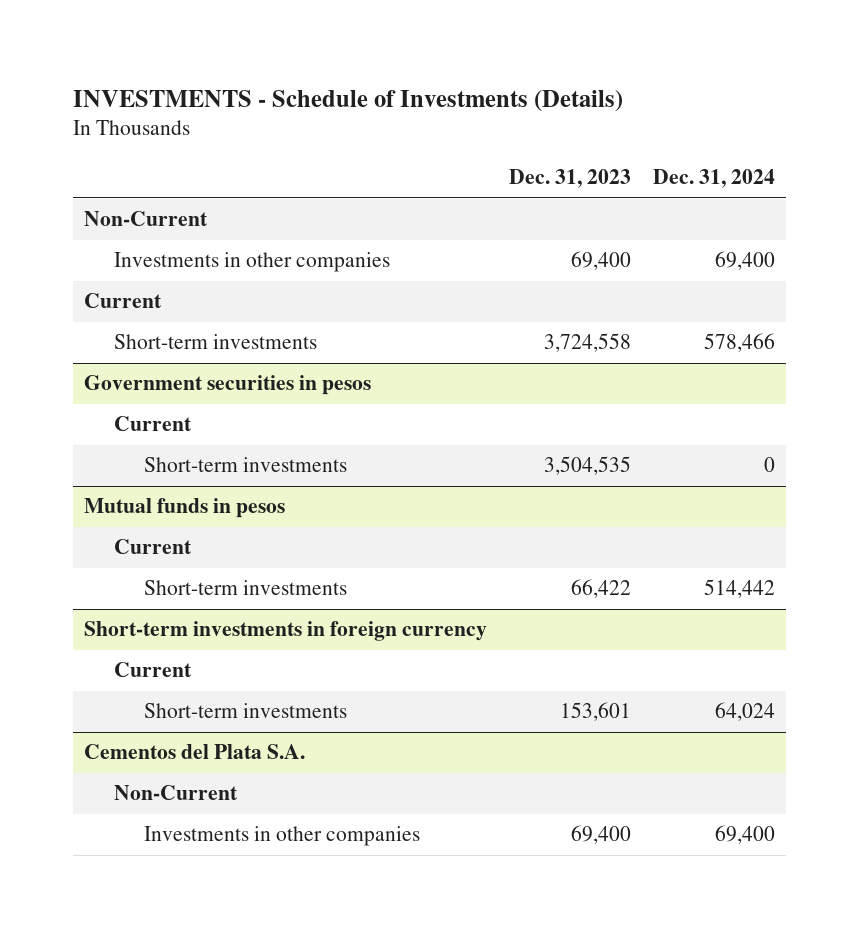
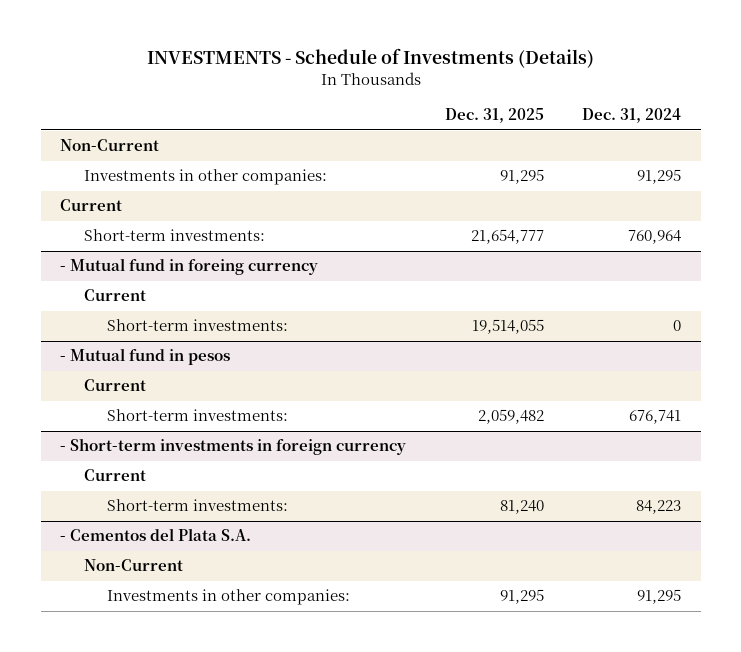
- | Dec. 31, 2023 | Dec. 31, 2024
+ | Dec. 31, 2025 | Dec. 31, 2024
- Investments in other companies | 69,400 | 69,400
+ Investments in other companies: | 91,295 | 91,295
- Short-term investments | 3,724,558 | 578,466
- Government securities in pesos
+ Short-term investments: | 21,654,777 | 760,964
+ - Mutual fund in foreing currency
- Short-term investments | 3,504,535 | 0
- Mutual funds in pesos
+ Short-term investments: | 19,514,055 | 0
+ - Mutual fund in pesos
- Short-term investments | 66,422 | 514,442
- Short-term investments in foreign currency
+ Short-term investments: | 2,059,482 | 676,741
+ - Short-term investments in foreign currency
- Short-term investments | 153,601 | 64,024
- Cementos del Plata S.A.
+ Short-term investments: | 81,240 | 84,223
+ - Cementos del Plata S.A.
- Investments in other companies | 69,400 | 69,400
+ Investments in other companies: | 91,295 | 91,295

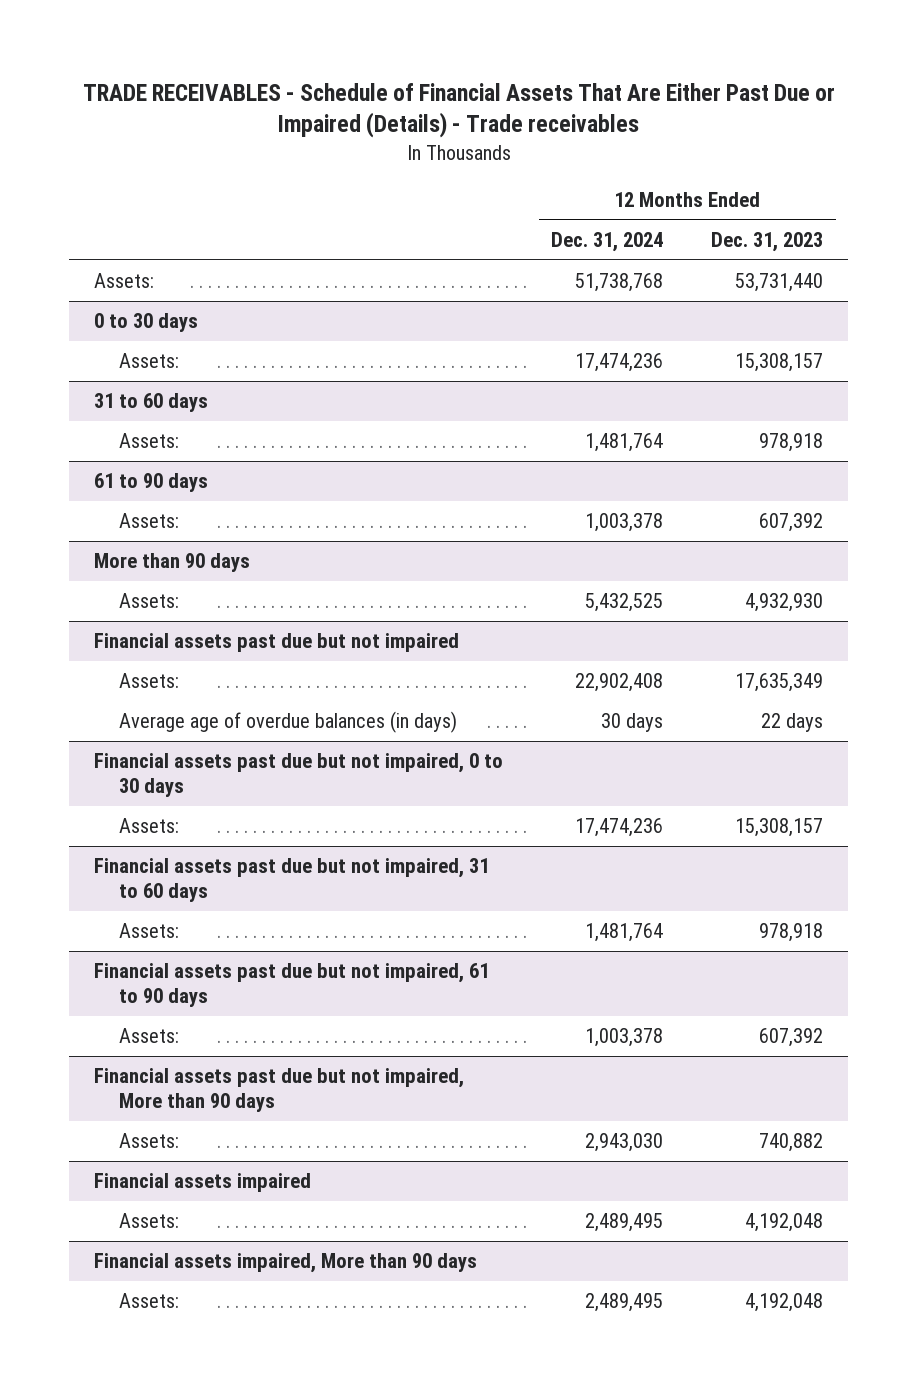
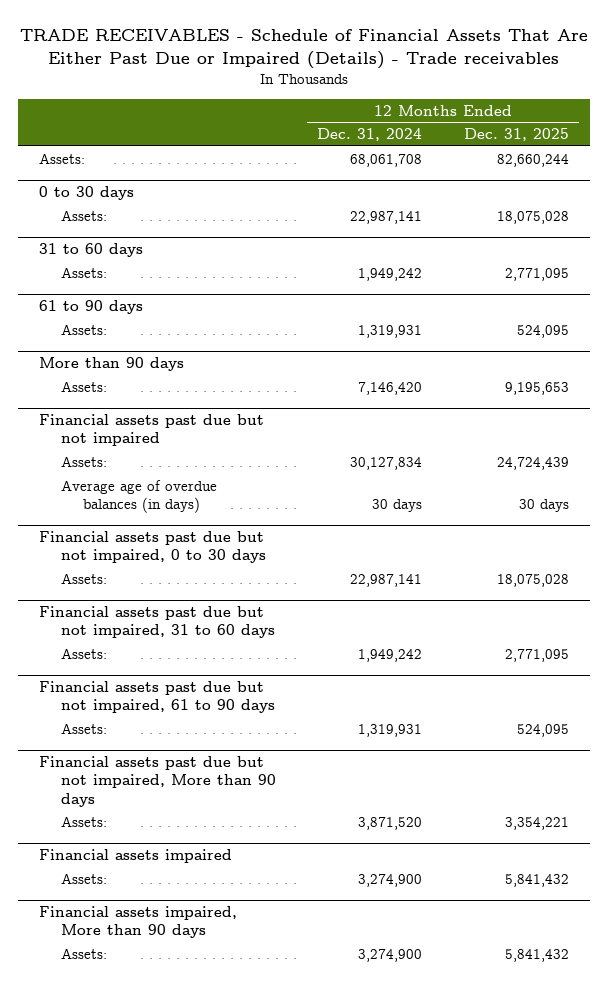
- | 12 Months Ended Dec. 31, 2024 | 12 Months Ended Dec. 31, 2023
+ | 12 Months Ended Dec. 31, 2024 | 12 Months Ended Dec. 31, 2025
- Assets: | 51,738,768 | 53,731,440
+ Assets: | 68,061,708 | 82,660,244
@ 0 to 30 days
- Assets: | 17,474,236 | 15,308,157
+ Assets: | 22,987,141 | 18,075,028
@ 31 to 60 days
- Assets: | 1,481,764 | 978,918
+ Assets: | 1,949,242 | 2,771,095
@ 61 to 90 days
- Assets: | 1,003,378 | 607,392
+ Assets: | 1,319,931 | 524,095
@ More than 90 days
- Assets: | 5,432,525 | 4,932,930
+ Assets: | 7,146,420 | 9,195,653
@ Financial assets past due but not impaired
- Assets: | 22,902,408 | 17,635,349
+ Assets: | 30,127,834 | 24,724,439
@ Financial assets past due but not impaired, 0 to 30 days
- Assets: | 17,474,236 | 15,308,157
+ Assets: | 22,987,141 | 18,075,028
@ Financial assets past due but not impaired, 31 to 60 days
- Assets: | 1,481,764 | 978,918
+ Assets: | 1,949,242 | 2,771,095
@ Financial assets past due but not impaired, 61 to 90 days
- Assets: | 1,003,378 | 607,392
+ Assets: | 1,319,931 | 524,095
@ Financial assets past due but not impaired, More than 90 days
- Assets: | 2,943,030 | 740,882
+ Assets: | 3,871,520 | 3,354,221
@ Financial assets impaired
- Assets: | 2,489,495 | 4,192,048
+ Assets: | 3,274,900 | 5,841,432
@ Financial assets impaired, More than 90 days
- Assets: | 2,489,495 | 4,192,048
+ Assets: | 3,274,900 | 5,841,432

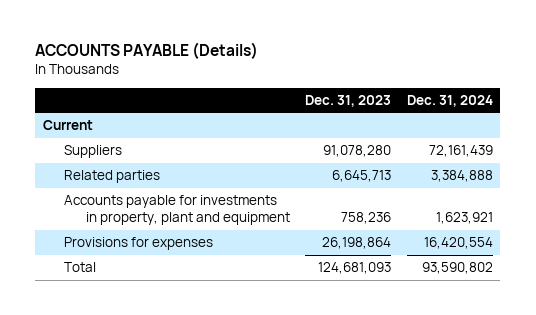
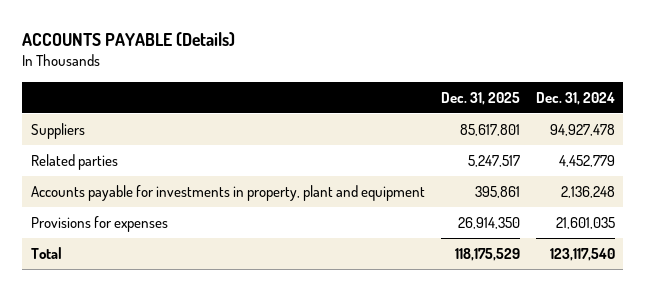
- | Dec. 31, 2023 | Dec. 31, 2024
+ | Dec. 31, 2025 | Dec. 31, 2024
- Current
- Suppliers | 91,078,280 | 72,161,439
- Related parties | 6,645,713 | 3,384,888
- Accounts payable for investments in property, plant and equipment | 758,236 | 1,623,921
- Provisions for expenses | 26,198,864 | 16,420,554
- Total | 124,681,093 | 93,590,802
+ Suppliers | 85,617,801 | 94,927,478
+ Related parties | 5,247,517 | 4,452,779
+ Accounts payable for investments in property, plant and equipment | 395,861 | 2,136,248
+ Provisions for expenses | 26,914,350 | 21,601,035
+ Total | 118,175,529 | 123,117,540

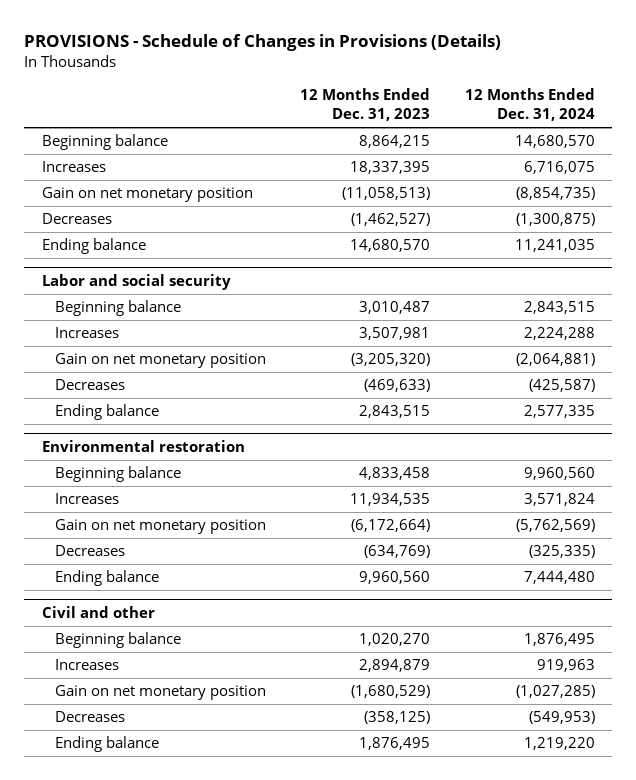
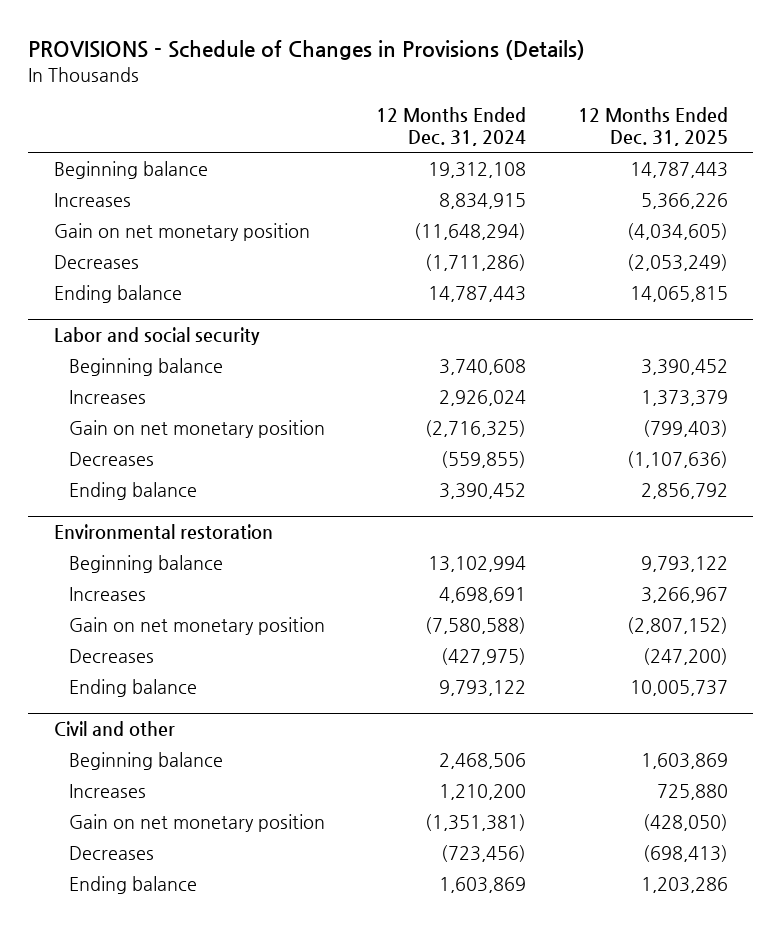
- | 12 Months Ended Dec. 31, 2023 | 12 Months Ended Dec. 31, 2024
+ | 12 Months Ended Dec. 31, 2024 | 12 Months Ended Dec. 31, 2025
- Beginning balance | 8,864,215 | 14,680,570
- Increases | 18,337,395 | 6,716,075
- Gain on net monetary position | (11,058,513) | (8,854,735)
- Decreases | (1,462,527) | (1,300,875)
- Ending balance | 14,680,570 | 11,241,035
+ Beginning balance | 19,312,108 | 14,787,443
+ Increases | 8,834,915 | 5,366,226
+ Gain on net monetary position | (11,648,294) | (4,034,605)
+ Decreases | (1,711,286) | (2,053,249)
+ Ending balance | 14,787,443 | 14,065,815
@ Labor and social security
- Beginning balance | 3,010,487 | 2,843,515
- Increases | 3,507,981 | 2,224,288
- Gain on net monetary position | (3,205,320) | (2,064,881)
- Decreases | (469,633) | (425,587)
- Ending balance | 2,843,515 | 2,577,335
+ Beginning balance | 3,740,608 | 3,390,452
+ Increases | 2,926,024 | 1,373,379
+ Gain on net monetary position | (2,716,325) | (799,403)
+ Decreases | (559,855) | (1,107,636)
+ Ending balance | 3,390,452 | 2,856,792
@ Environmental restoration
- Beginning balance | 4,833,458 | 9,960,560
- Increases | 11,934,535 | 3,571,824
- Gain on net monetary position | (6,172,664) | (5,762,569)
- Decreases | (634,769) | (325,335)
- Ending balance | 9,960,560 | 7,444,480
+ Beginning balance | 13,102,994 | 9,793,122
+ Increases | 4,698,691 | 3,266,967
+ Gain on net monetary position | (7,580,588) | (2,807,152)
+ Decreases | (427,975) | (247,200)
+ Ending balance | 9,793,122 | 10,005,737
@ Civil and other
- Beginning balance | 1,020,270 | 1,876,495
- Increases | 2,894,879 | 919,963
- Gain on net monetary position | (1,680,529) | (1,027,285)
- Decreases | (358,125) | (549,953)
- Ending balance | 1,876,495 | 1,219,220
+ Beginning balance | 2,468,506 | 1,603,869
+ Increases | 1,210,200 | 725,880
+ Gain on net monetary position | (1,351,381) | (428,050)
+ Decreases | (723,456) | (698,413)
+ Ending balance | 1,603,869 | 1,203,286

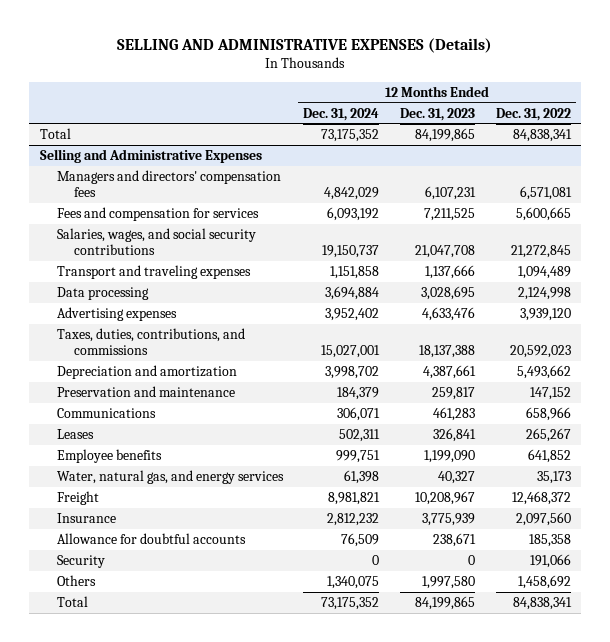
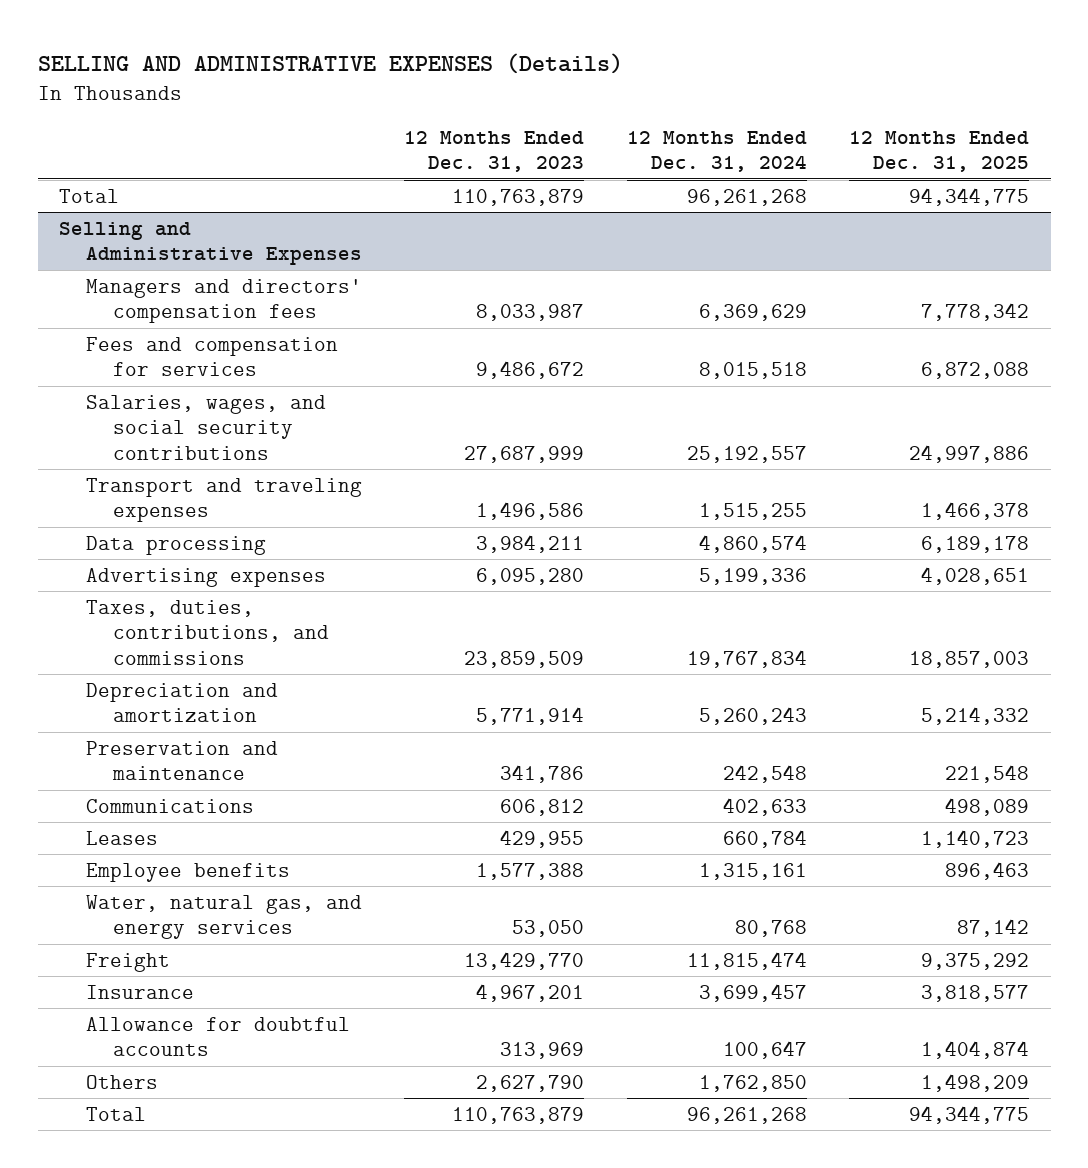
- | 12 Months Ended Dec. 31, 2024 | 12 Months Ended Dec. 31, 2023 | 12 Months Ended Dec. 31, 2022
+ | 12 Months Ended Dec. 31, 2023 | 12 Months Ended Dec. 31, 2024 | 12 Months Ended Dec. 31, 2025
- Total | 73,175,352 | 84,199,865 | 84,838,341
+ Total | 110,763,879 | 96,261,268 | 94,344,775
@ Selling and Administrative Expenses
- Managers and directors' compensation fees | 4,842,029 | 6,107,231 | 6,571,081
- Fees and compensation for services | 6,093,192 | 7,211,525 | 5,600,665
- Salaries, wages, and social security contributions | 19,150,737 | 21,047,708 | 21,272,845
- Transport and traveling expenses | 1,151,858 | 1,137,666 | 1,094,489
- Data processing | 3,694,884 | 3,028,695 | 2,124,998
- Advertising expenses | 3,952,402 | 4,633,476 | 3,939,120
- Taxes, duties, contributions, and commissions | 15,027,001 | 18,137,388 | 20,592,023
- Depreciation and amortization | 3,998,702 | 4,387,661 | 5,493,662
- Preservation and maintenance | 184,379 | 259,817 | 147,152
- Communications | 306,071 | 461,283 | 658,966
- Leases | 502,311 | 326,841 | 265,267
- Employee benefits | 999,751 | 1,199,090 | 641,852
- Water, natural gas, and energy services | 61,398 | 40,327 | 35,173
- Freight | 8,981,821 | 10,208,967 | 12,468,372
- Insurance | 2,812,232 | 3,775,939 | 2,097,560
- Allowance for doubtful accounts | 76,509 | 238,671 | 185,358
- Security | 0 | 0 | 191,066
- Others | 1,340,075 | 1,997,580 | 1,458,692
- Total | 73,175,352 | 84,199,865 | 84,838,341
+ Managers and directors' compensation fees | 8,033,987 | 6,369,629 | 7,778,342
+ Fees and compensation for services | 9,486,672 | 8,015,518 | 6,872,088
+ Salaries, wages, and social security contributions | 27,687,999 | 25,192,557 | 24,997,886
+ Transport and traveling expenses | 1,496,586 | 1,515,255 | 1,466,378
+ Data processing | 3,984,211 | 4,860,574 | 6,189,178
+ Advertising expenses | 6,095,280 | 5,199,336 | 4,028,651
+ Taxes, duties, contributions, and commissions | 23,859,509 | 19,767,834 | 18,857,003
+ Depreciation and amortization | 5,771,914 | 5,260,243 | 5,214,332
+ Preservation and maintenance | 341,786 | 242,548 | 221,548
+ Communications | 606,812 | 402,633 | 498,089
+ Leases | 429,955 | 660,784 | 1,140,723
+ Employee benefits | 1,577,388 | 1,315,161 | 896,463
+ Water, natural gas, and energy services | 53,050 | 80,768 | 87,142
+ Freight | 13,429,770 | 11,815,474 | 9,375,292
+ Insurance | 4,967,201 | 3,699,457 | 3,818,577
+ Allowance for doubtful accounts | 313,969 | 100,647 | 1,404,874
+ Others | 2,627,790 | 1,762,850 | 1,498,209
+ Total | 110,763,879 | 96,261,268 | 94,344,775

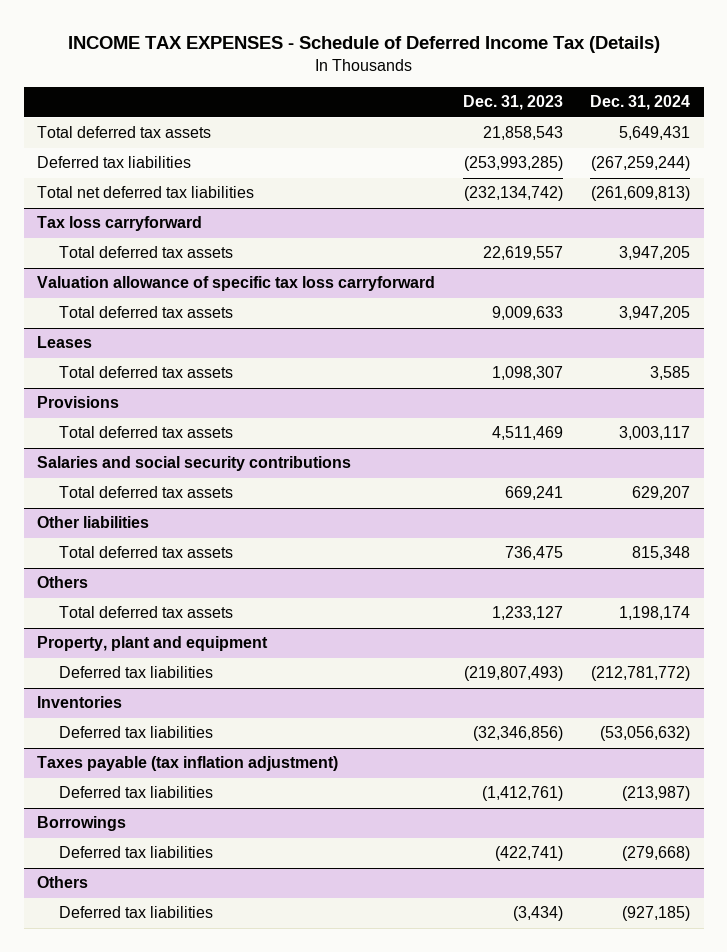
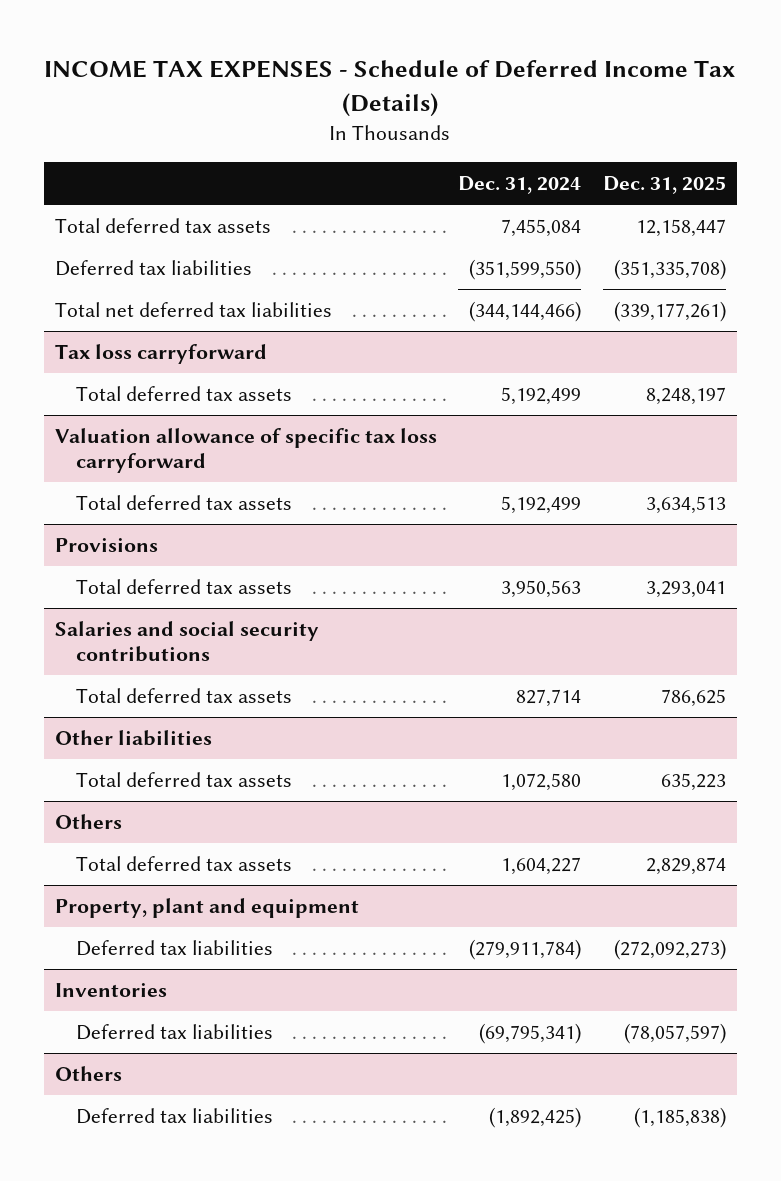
- | Dec. 31, 2023 | Dec. 31, 2024
+ | Dec. 31, 2024 | Dec. 31, 2025
- Total deferred tax assets | 21,858,543 | 5,649,431
- Deferred tax liabilities | (253,993,285) | (267,259,244)
- Total net deferred tax liabilities | (232,134,742) | (261,609,813)
+ Total deferred tax assets | 7,455,084 | 12,158,447
+ Deferred tax liabilities | (351,599,550) | (351,335,708)
+ Total net deferred tax liabilities | (344,144,466) | (339,177,261)
@ Tax loss carryforward
- Total deferred tax assets | 22,619,557 | 3,947,205
+ Total deferred tax assets | 5,192,499 | 8,248,197
@ Valuation allowance of specific tax loss carryforward
- Total deferred tax assets | 9,009,633 | 3,947,205
- Leases
- Total deferred tax assets | 1,098,307 | 3,585
@ Valuation allowance of specific tax loss carryforward
+ Total deferred tax assets | 5,192,499 | 3,634,513
@ Provisions
- Total deferred tax assets | 4,511,469 | 3,003,117
+ Total deferred tax assets | 3,950,563 | 3,293,041
@ Salaries and social security contributions
- Total deferred tax assets | 669,241 | 629,207
+ Total deferred tax assets | 827,714 | 786,625
@ Other liabilities
- Total deferred tax assets | 736,475 | 815,348
+ Total deferred tax assets | 1,072,580 | 635,223
@ Others
- Total deferred tax assets | 1,233,127 | 1,198,174
+ Total deferred tax assets | 1,604,227 | 2,829,874
@ Property, plant and equipment
- Deferred tax liabilities | (219,807,493) | (212,781,772)
+ Deferred tax liabilities | (279,911,784) | (272,092,273)
@ Inventories
- Deferred tax liabilities | (32,346,856) | (53,056,632)
- Taxes payable (tax inflation adjustment)
- Deferred tax liabilities | (1,412,761) | (213,987)
- Borrowings
- Deferred tax liabilities | (422,741) | (279,668)
@ Inventories
+ Deferred tax liabilities | (69,795,341) | (78,057,597)
@ Others
- Deferred tax liabilities | (3,434) | (927,185)
+ Deferred tax liabilities | (1,892,425) | (1,185,838)

